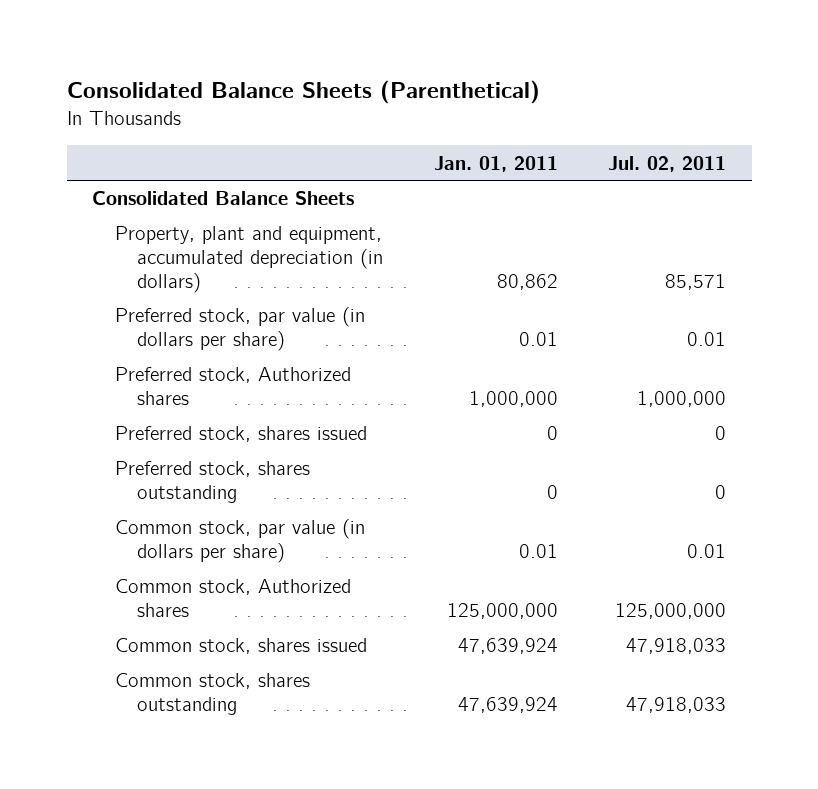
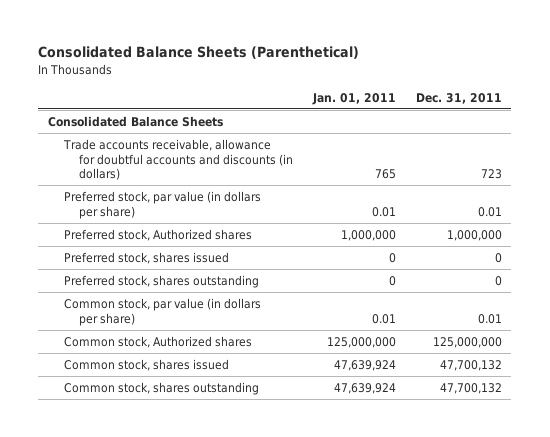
- | Jan. 01, 2011 | Jul. 02, 2011
+ | Jan. 01, 2011 | Dec. 31, 2011
- Property, plant and equipment, accumulated depreciation (in dollars) | 80,862 | 85,571
+ Trade accounts receivable, allowance for doubtful accounts and discounts (in dollars) | 765 | 723

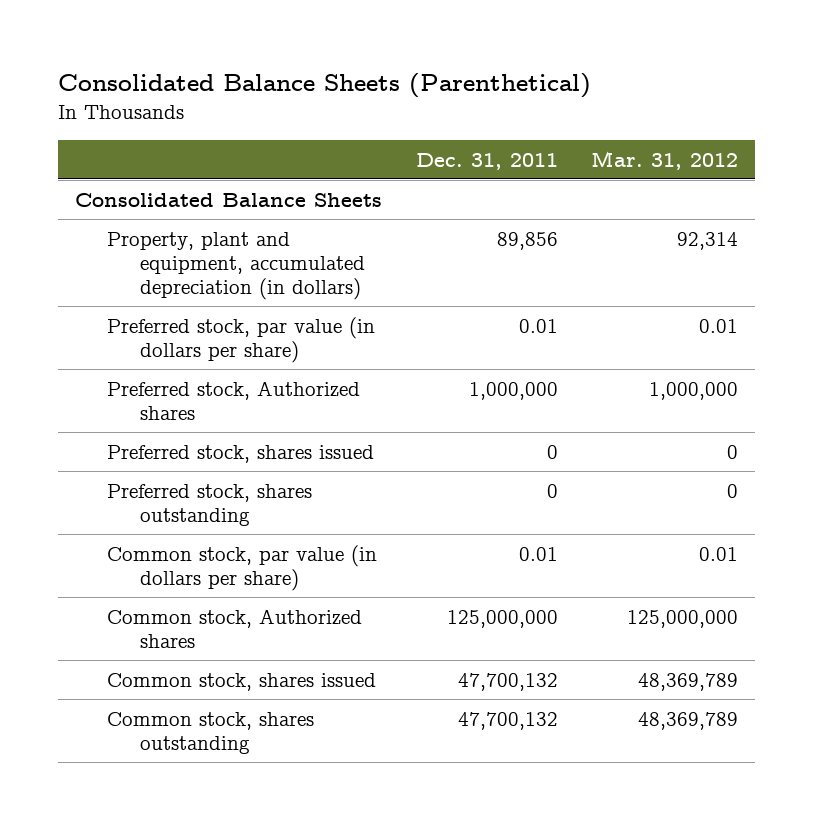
- | Jan. 01, 2011 | Dec. 31, 2011
+ | Dec. 31, 2011 | Mar. 31, 2012
- Trade accounts receivable, allowance for doubtful accounts and discounts (in dollars) | 765 | 723
+ Property, plant and equipment, accumulated depreciation (in dollars) | 89,856 | 92,314

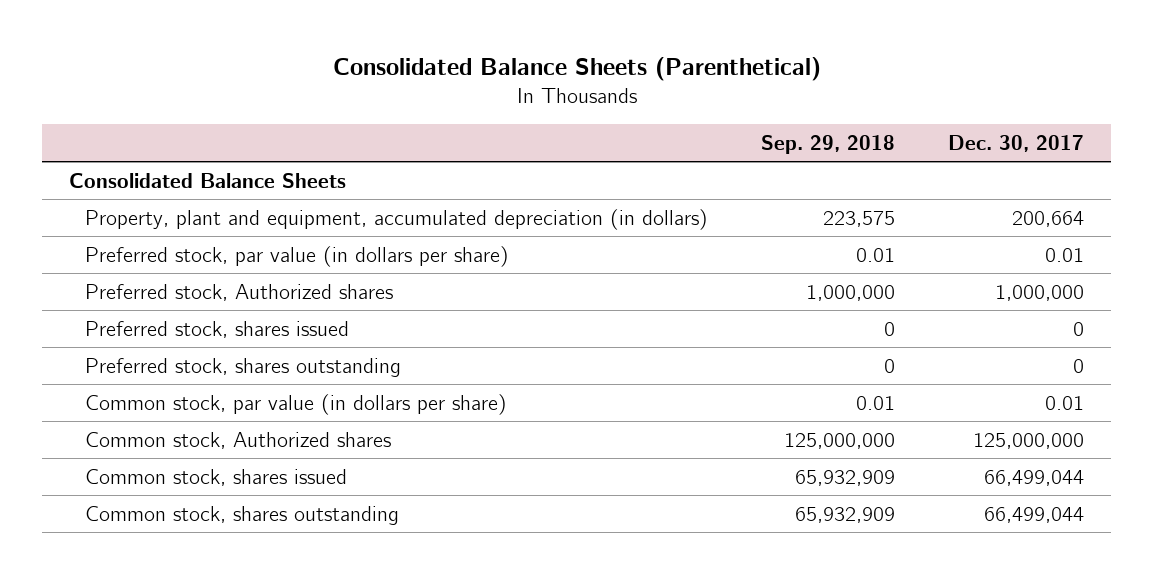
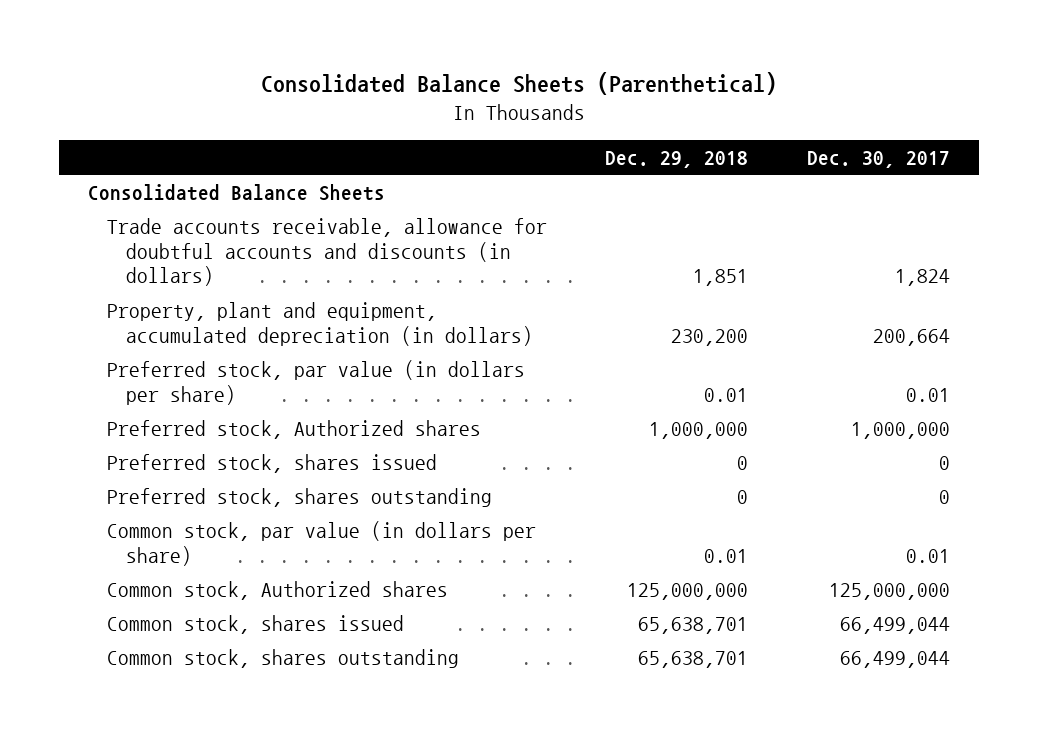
- | Sep. 29, 2018 | Dec. 30, 2017
+ | Dec. 29, 2018 | Dec. 30, 2017
+ Trade accounts receivable, allowance for doubtful accounts and discounts (in dollars) | 1,851 | 1,824

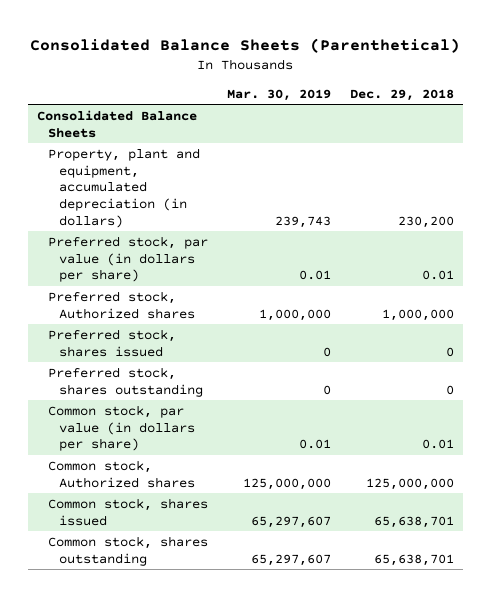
- | Dec. 29, 2018 | Dec. 30, 2017
+ | Mar. 30, 2019 | Dec. 29, 2018
- Trade accounts receivable, allowance for doubtful accounts and discounts (in dollars) | 1,851 | 1,824

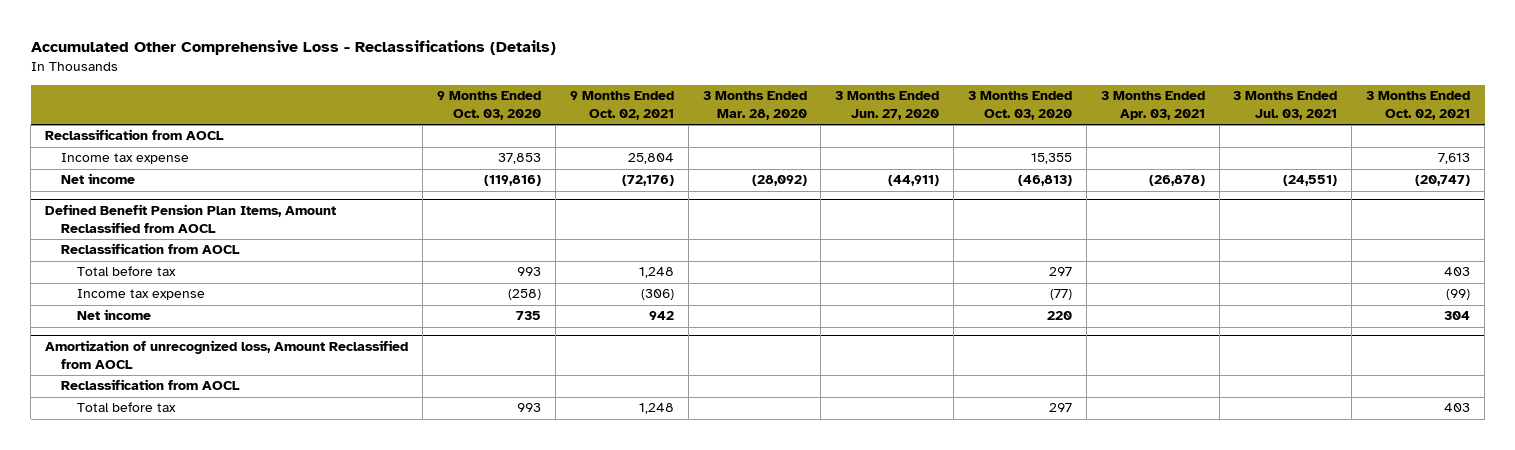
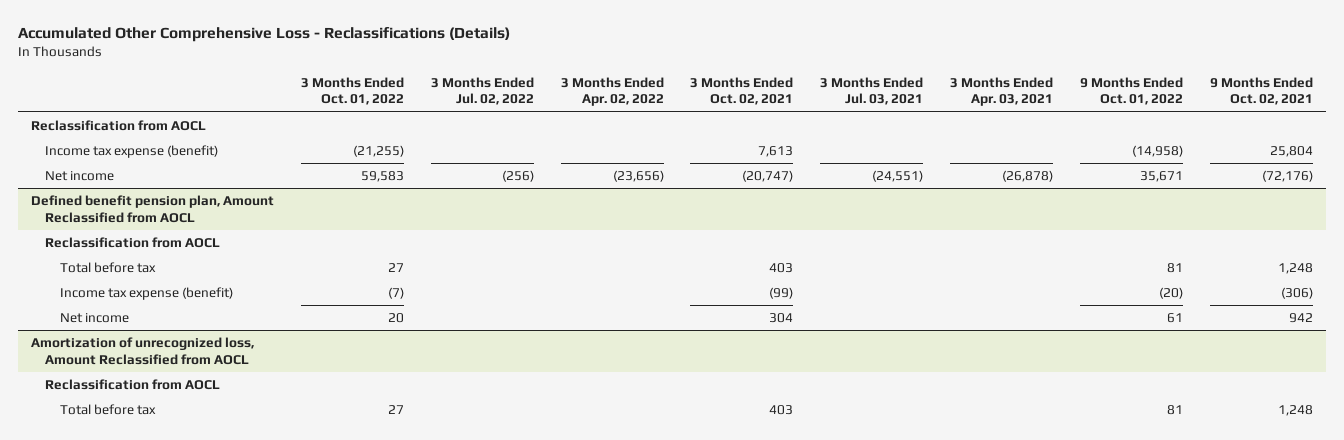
- | 9 Months Ended Oct. 03, 2020 | 9 Months Ended Oct. 02, 2021 | 3 Months Ended Mar. 28, 2020 | 3 Months Ended Jun. 27, 2020 | 3 Months Ended Oct. 03, 2020 | 3 Months Ended Apr. 03, 2021 | 3 Months Ended Jul. 03, 2021 | 3 Months Ended Oct. 02, 2021
+ | 3 Months Ended Oct. 01, 2022 | 3 Months Ended Jul. 02, 2022 | 3 Months Ended Apr. 02, 2022 | 3 Months Ended Oct. 02, 2021 | 3 Months Ended Jul. 03, 2021 | 3 Months Ended Apr. 03, 2021 | 9 Months Ended Oct. 01, 2022 | 9 Months Ended Oct. 02, 2021
- Income tax expense | 37,853 | 25,804 | | | 15,355 | | | 7,613
+ Income tax expense (benefit) | (21,255) | | | 7,613 | | | (14,958) | 25,804
- Defined Benefit Pension Plan Items, Amount Reclassified from AOCL
+ Defined benefit pension plan, Amount Reclassified from AOCL
- Income tax expense | (258) | (306) | | | (77) | | | (99)
+ Income tax expense (benefit) | (7) | | | (99) | | | (20) | (306)

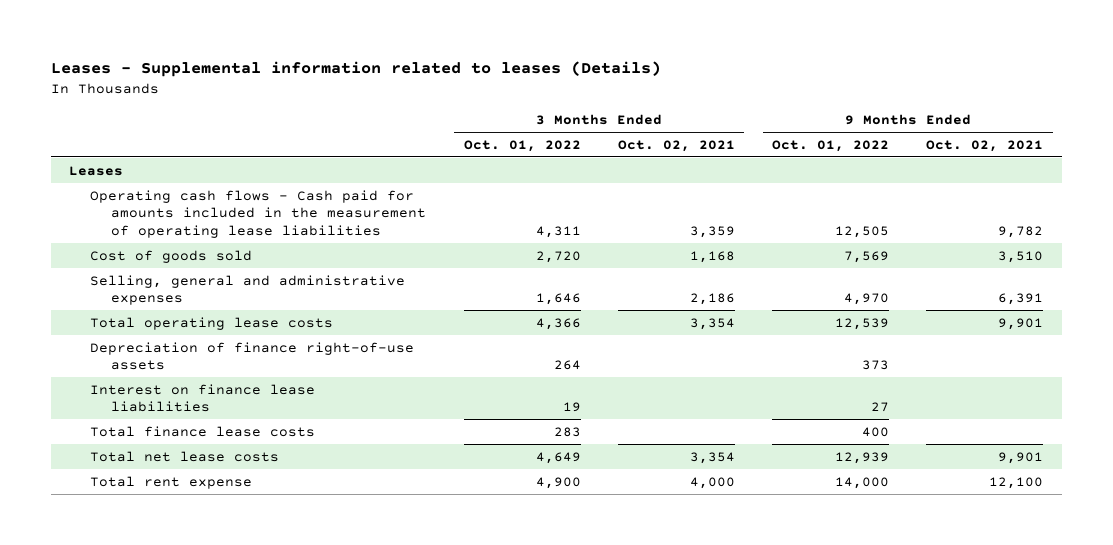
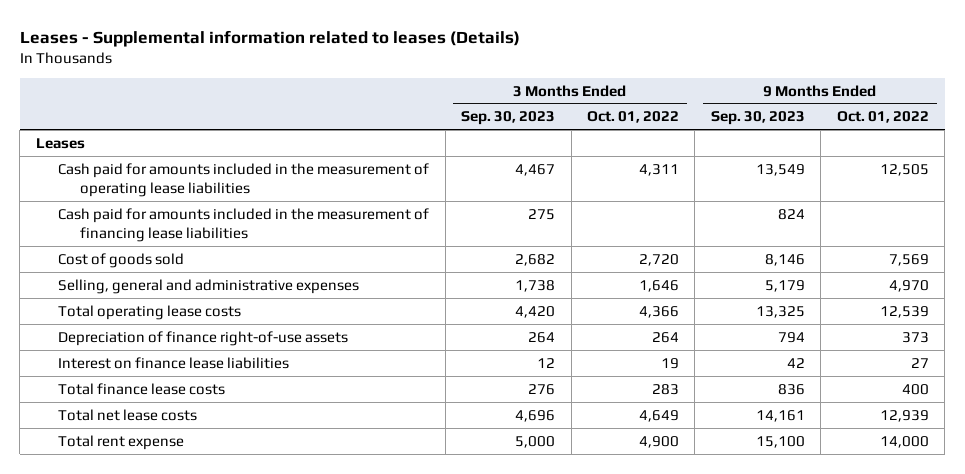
- | 3 Months Ended Oct. 01, 2022 | 3 Months Ended Oct. 02, 2021 | 9 Months Ended Oct. 01, 2022 | 9 Months Ended Oct. 02, 2021
+ | 3 Months Ended Sep. 30, 2023 | 3 Months Ended Oct. 01, 2022 | 9 Months Ended Sep. 30, 2023 | 9 Months Ended Oct. 01, 2022
- Operating cash flows - Cash paid for amounts included in the measurement of operating lease liabilities | 4,311 | 3,359 | 12,505 | 9,782
+ Cash paid for amounts included in the measurement of operating lease liabilities | 4,467 | 4,311 | 13,549 | 12,505
+ Cash paid for amounts included in the measurement of financing lease liabilities | 275 | | 824 |

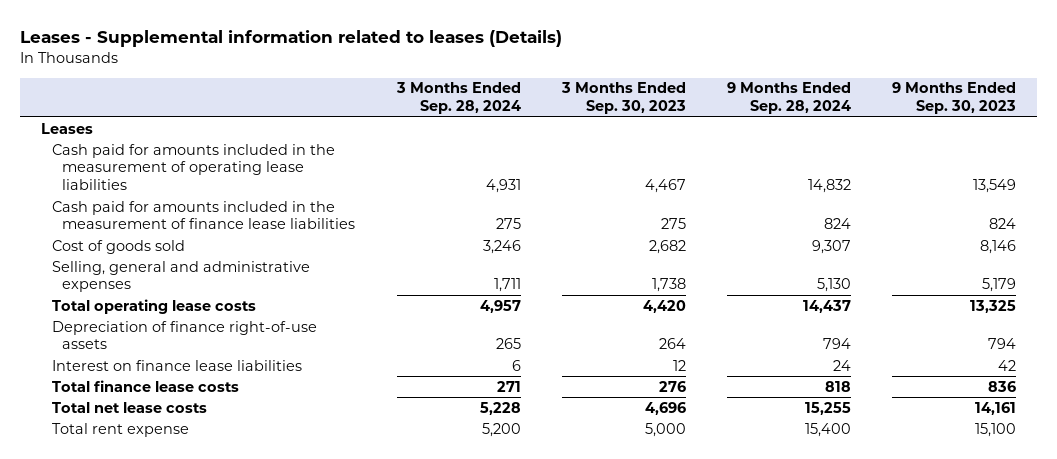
- | 3 Months Ended Sep. 30, 2023 | 3 Months Ended Oct. 01, 2022 | 9 Months Ended Sep. 30, 2023 | 9 Months Ended Oct. 01, 2022
+ | 3 Months Ended Sep. 28, 2024 | 3 Months Ended Sep. 30, 2023 | 9 Months Ended Sep. 28, 2024 | 9 Months Ended Sep. 30, 2023
- Cash paid for amounts included in the measurement of financing lease liabilities | 275 | | 824 |
+ Cash paid for amounts included in the measurement of finance lease liabilities | 275 | 275 | 824 | 824

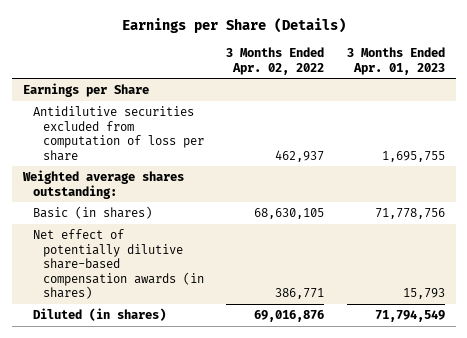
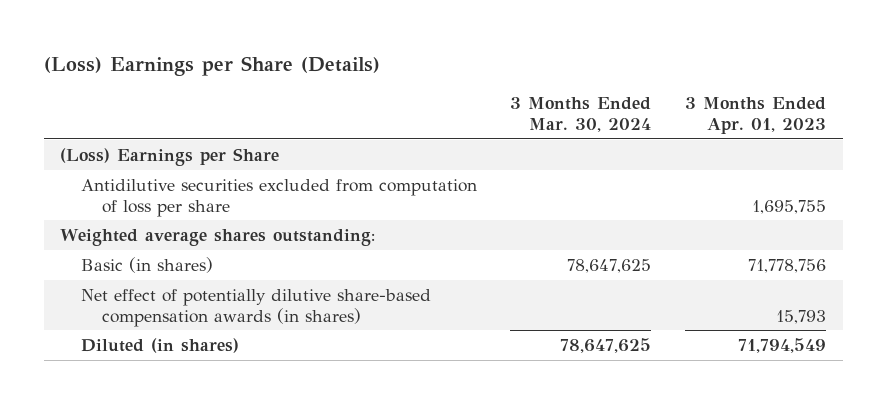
- Earnings per Share (Details)
+ (Loss) Earnings per Share (Details)
- | 3 Months Ended Apr. 02, 2022 | 3 Months Ended Apr. 01, 2023
+ | 3 Months Ended Mar. 30, 2024 | 3 Months Ended Apr. 01, 2023
- Earnings per Share
+ (Loss) Earnings per Share

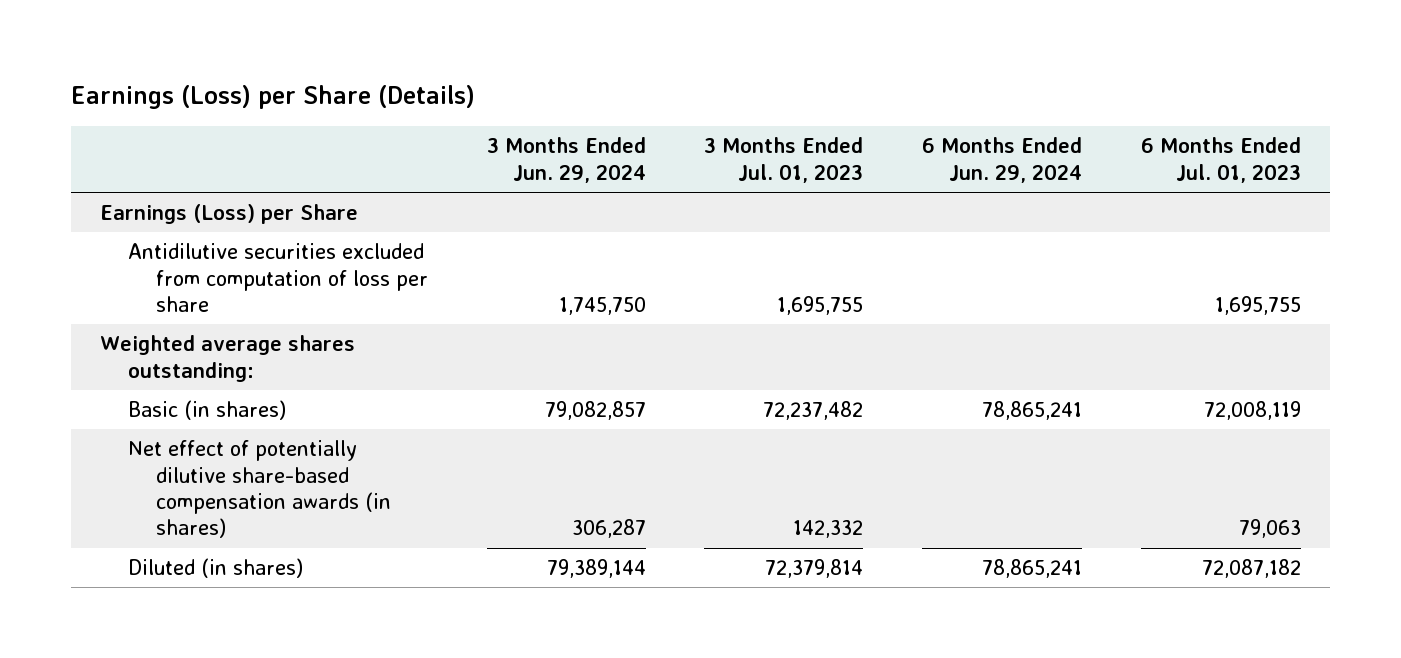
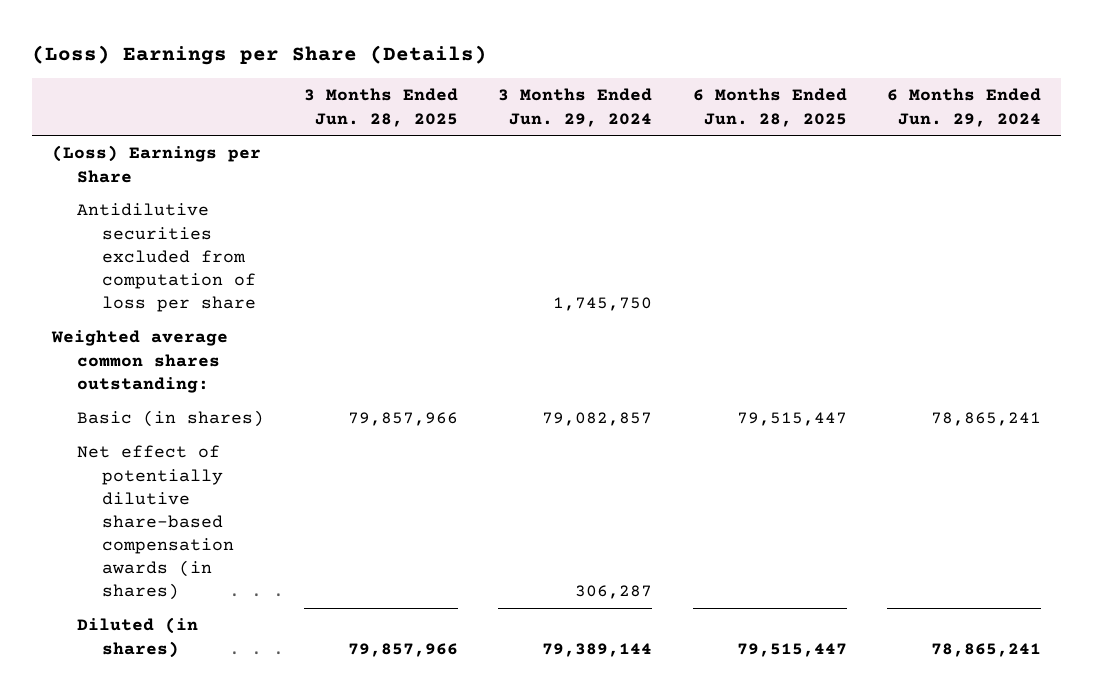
- Earnings (Loss) per Share (Details)
+ (Loss) Earnings per Share (Details)
- | 3 Months Ended Jun. 29, 2024 | 3 Months Ended Jul. 01, 2023 | 6 Months Ended Jun. 29, 2024 | 6 Months Ended Jul. 01, 2023
+ | 3 Months Ended Jun. 28, 2025 | 3 Months Ended Jun. 29, 2024 | 6 Months Ended Jun. 28, 2025 | 6 Months Ended Jun. 29, 2024
- Earnings (Loss) per Share
+ (Loss) Earnings per Share
- Weighted average shares outstanding:
+ Weighted average common shares outstanding:

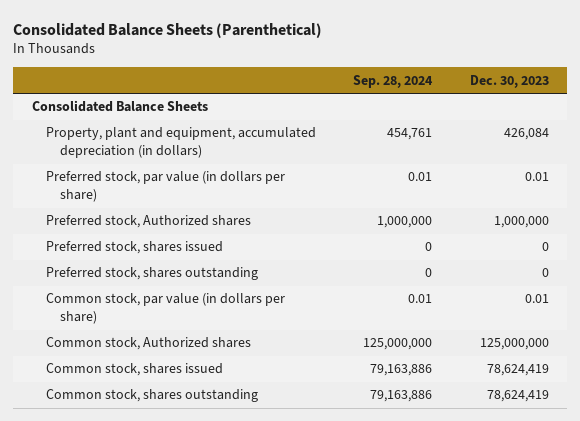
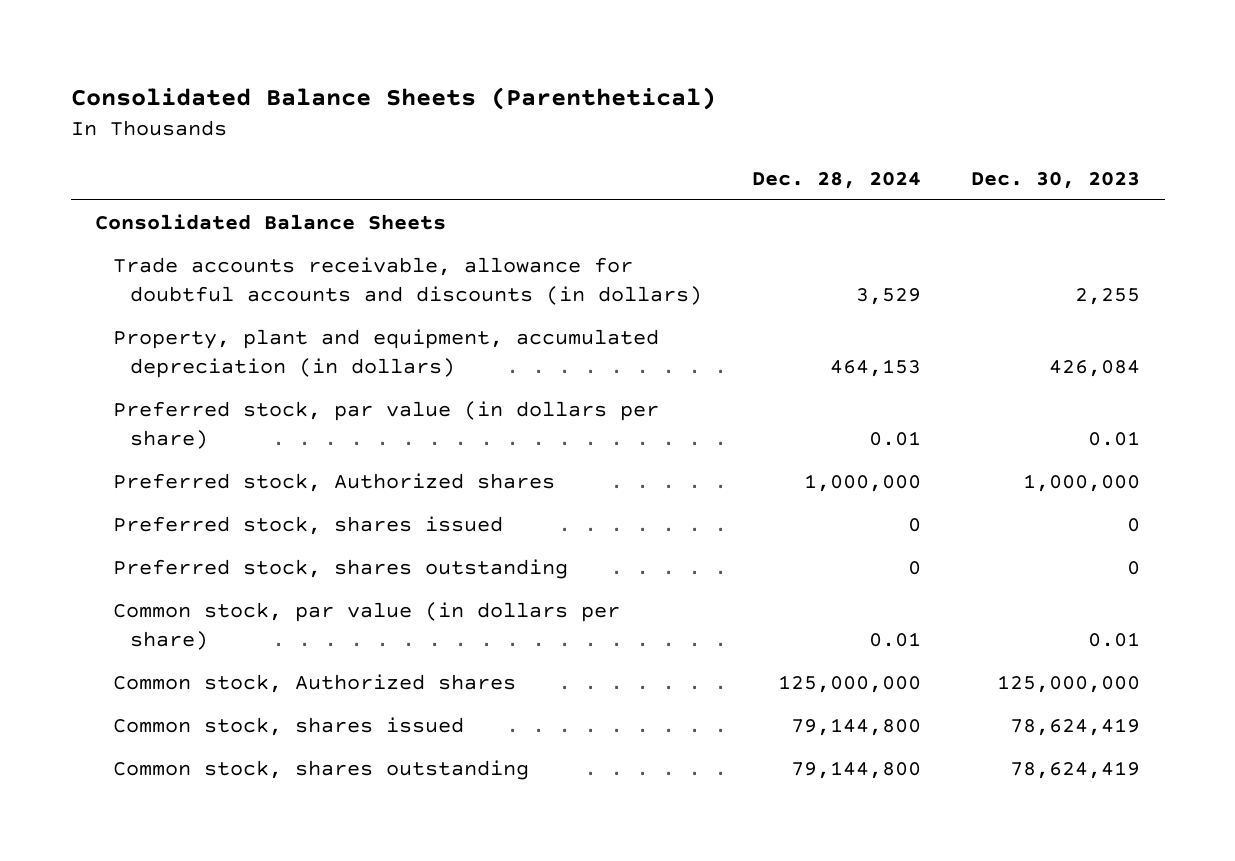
- | Sep. 28, 2024 | Dec. 30, 2023
+ | Dec. 28, 2024 | Dec. 30, 2023
+ Trade accounts receivable, allowance for doubtful accounts and discounts (in dollars) | 3,529 | 2,255

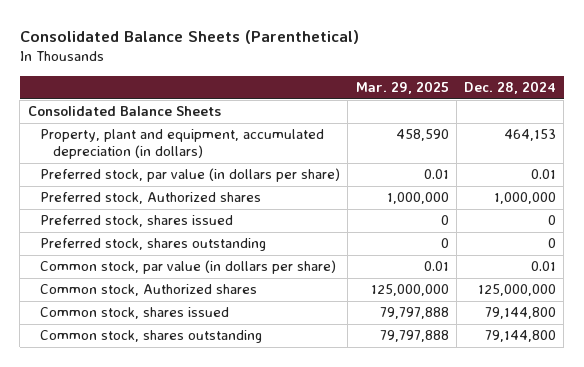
- | Dec. 28, 2024 | Dec. 30, 2023
+ | Mar. 29, 2025 | Dec. 28, 2024
- Trade accounts receivable, allowance for doubtful accounts and discounts (in dollars) | 3,529 | 2,255

